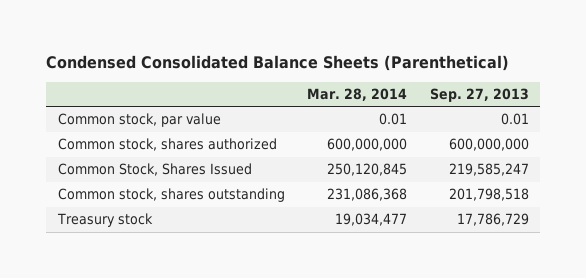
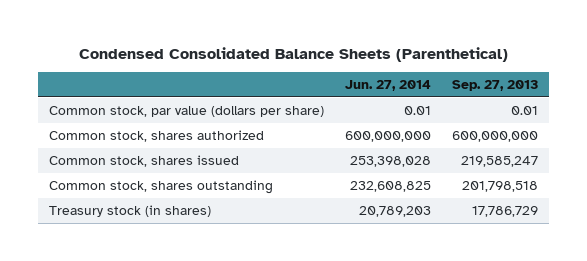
- | Mar. 28, 2014 | Sep. 27, 2013
+ | Jun. 27, 2014 | Sep. 27, 2013
- Common stock, par value | 0.01 | 0.01
+ Common stock, par value (dollars per share) | 0.01 | 0.01
- Common Stock, Shares Issued | 250,120,845 | 219,585,247
+ Common stock, shares issued | 253,398,028 | 219,585,247
- Treasury stock | 19,034,477 | 17,786,729
+ Treasury stock (in shares) | 20,789,203 | 17,786,729

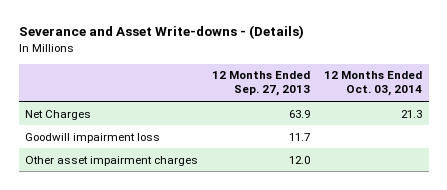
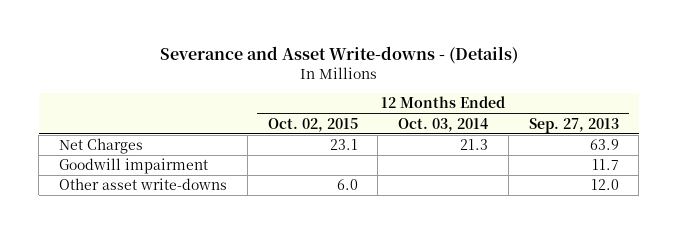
- | 12 Months Ended Sep. 27, 2013 | 12 Months Ended Oct. 03, 2014
+ | 12 Months Ended Oct. 02, 2015 | 12 Months Ended Oct. 03, 2014 | 12 Months Ended Sep. 27, 2013
- Goodwill impairment loss | 11.7 |
- Other asset impairment charges | 12.0 |
+ Goodwill impairment | | | 11.7
+ Other asset write-downs | 6.0 | | 12.0

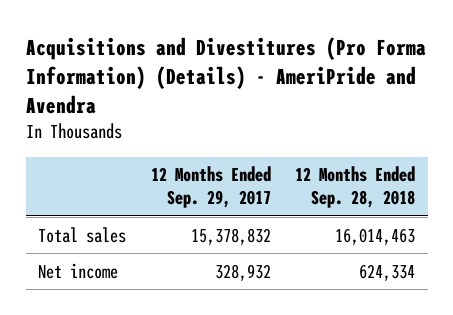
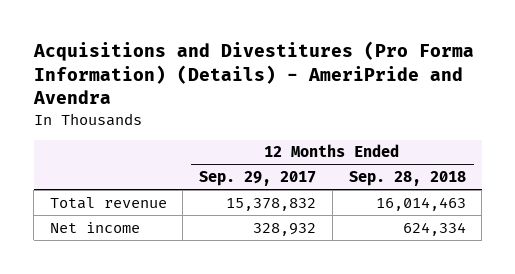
- Total sales | 15,378,832 | 16,014,463
+ Total revenue | 15,378,832 | 16,014,463

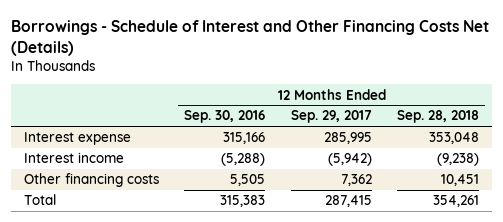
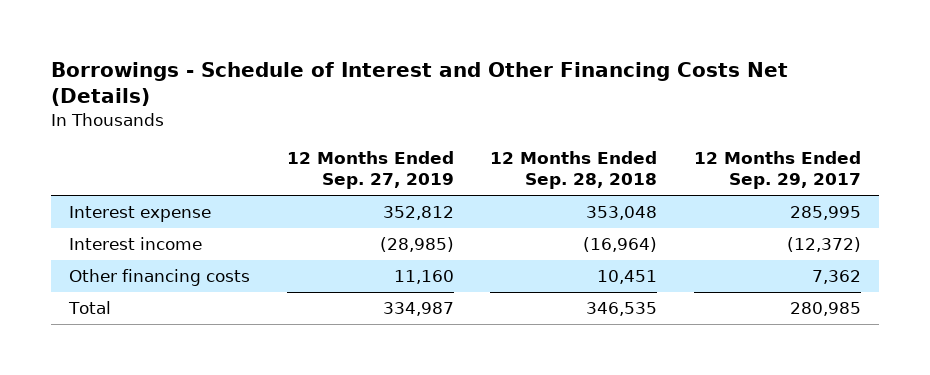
- | 12 Months Ended Sep. 30, 2016 | 12 Months Ended Sep. 29, 2017 | 12 Months Ended Sep. 28, 2018
+ | 12 Months Ended Sep. 27, 2019 | 12 Months Ended Sep. 28, 2018 | 12 Months Ended Sep. 29, 2017
- Interest income | (5,288) | (5,942) | (9,238)
+ Interest income | (28,985) | (16,964) | (12,372)
- Total | 315,383 | 287,415 | 354,261
+ Total | 334,987 | 346,535 | 280,985

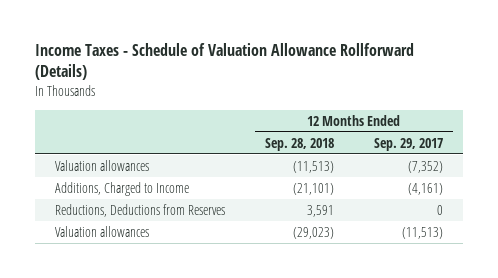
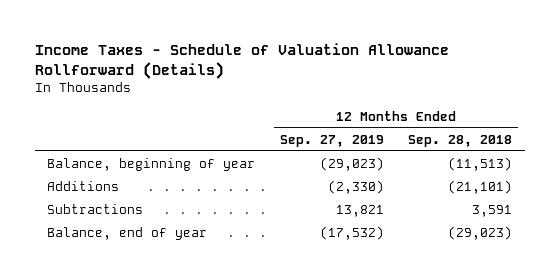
- | 12 Months Ended Sep. 28, 2018 | 12 Months Ended Sep. 29, 2017
+ | 12 Months Ended Sep. 27, 2019 | 12 Months Ended Sep. 28, 2018
- Valuation allowances | (11,513) | (7,352)
- Additions, Charged to Income | (21,101) | (4,161)
- Reductions, Deductions from Reserves | 3,591 | 0
- Valuation allowances | (29,023) | (11,513)
+ Balance, beginning of year | (29,023) | (11,513)
+ Additions | (2,330) | (21,101)
+ Subtractions | 13,821 | 3,591
+ Balance, end of year | (17,532) | (29,023)

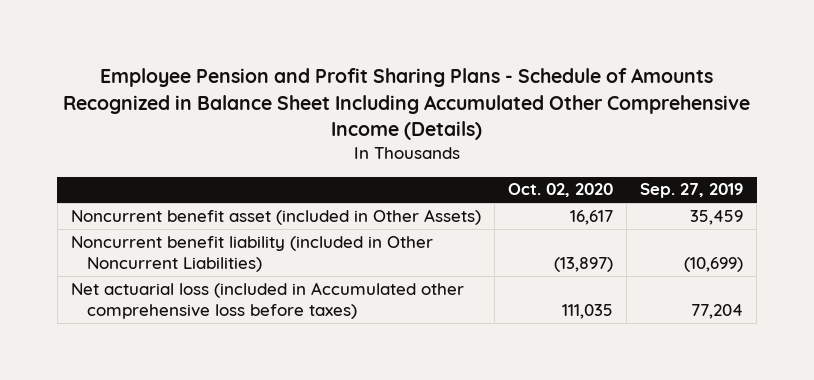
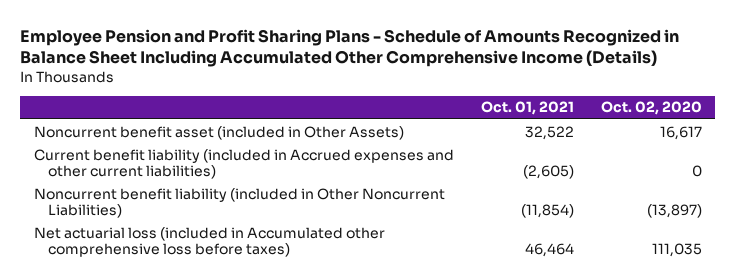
- | Oct. 02, 2020 | Sep. 27, 2019
+ | Oct. 01, 2021 | Oct. 02, 2020
+ Current benefit liability (included in Accrued expenses and other current liabilities) | (2,605) | 0

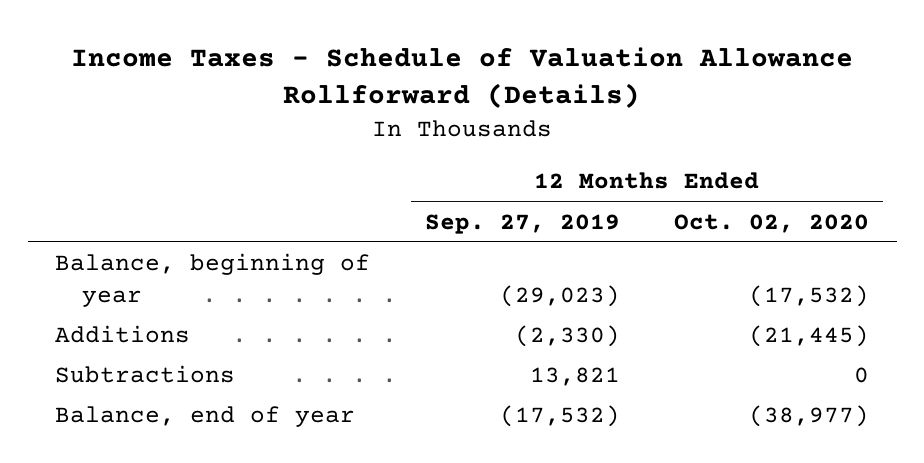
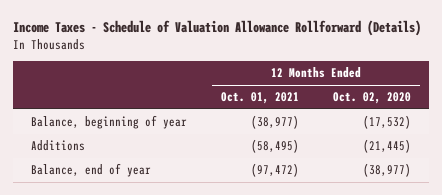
- | 12 Months Ended Sep. 27, 2019 | 12 Months Ended Oct. 02, 2020
+ | 12 Months Ended Oct. 01, 2021 | 12 Months Ended Oct. 02, 2020
- Subtractions | 13,821 | 0

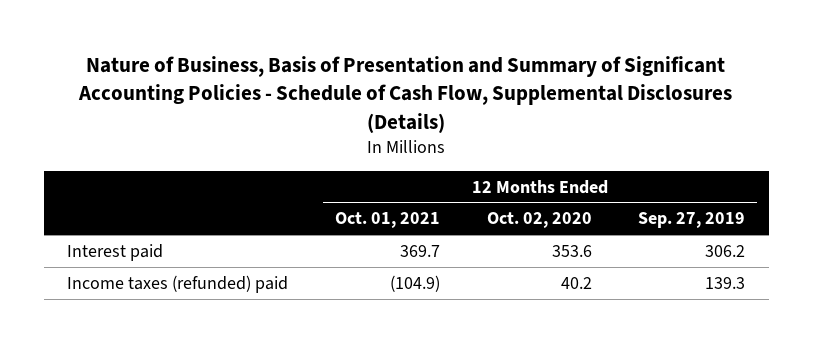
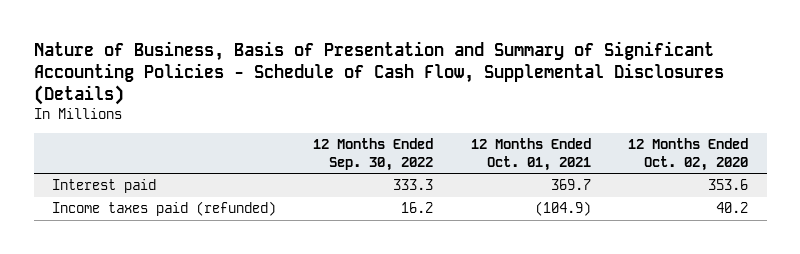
- | 12 Months Ended Oct. 01, 2021 | 12 Months Ended Oct. 02, 2020 | 12 Months Ended Sep. 27, 2019
+ | 12 Months Ended Sep. 30, 2022 | 12 Months Ended Oct. 01, 2021 | 12 Months Ended Oct. 02, 2020
- Income taxes (refunded) paid | (104.9) | 40.2 | 139.3
+ Income taxes paid (refunded) | 16.2 | (104.9) | 40.2

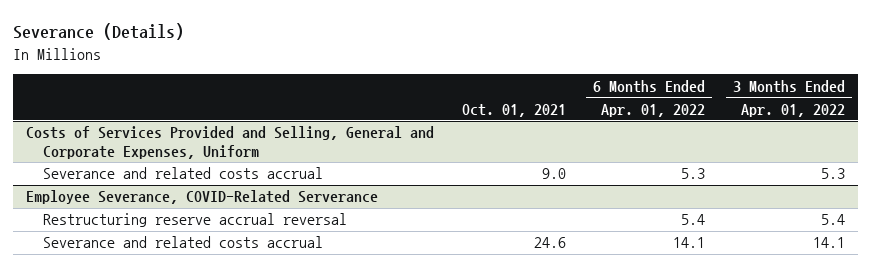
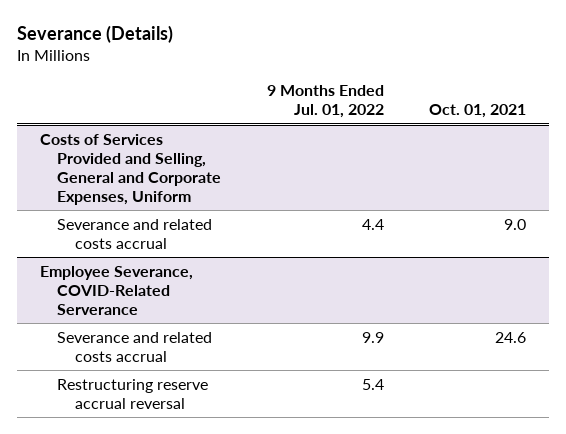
- | Oct. 01, 2021 | 6 Months Ended Apr. 01, 2022 | 3 Months Ended Apr. 01, 2022
+ | 9 Months Ended Jul. 01, 2022 | Oct. 01, 2021
@ Employee Severance, COVID-Related Serverance
moved down: Restructuring reserve accrual reversal | 5.4 |

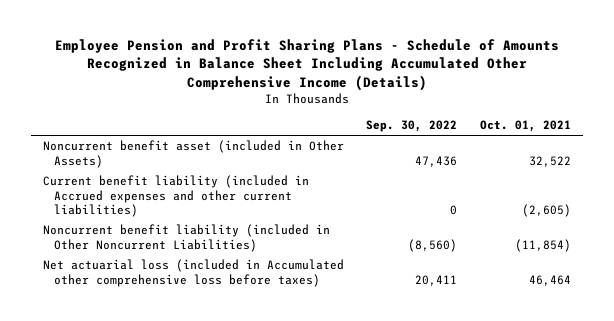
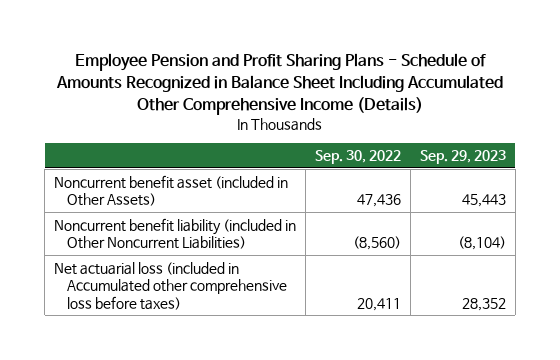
- | Sep. 30, 2022 | Oct. 01, 2021
+ | Sep. 30, 2022 | Sep. 29, 2023
- Current benefit liability (included in Accrued expenses and other current liabilities) | 0 | (2,605)

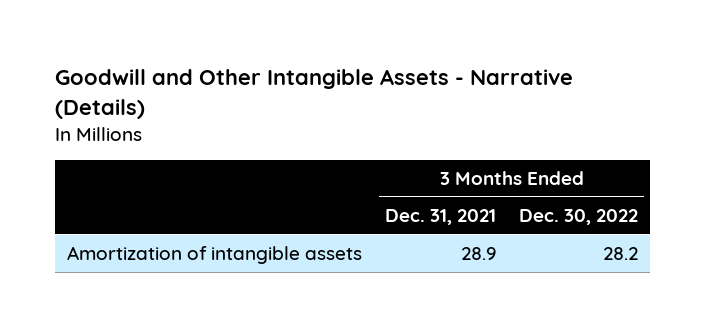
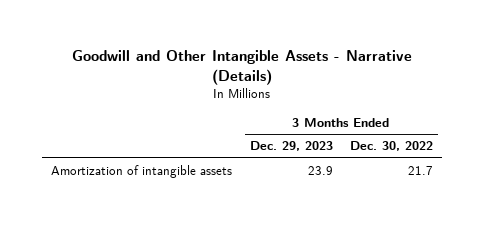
- | 3 Months Ended Dec. 31, 2021 | 3 Months Ended Dec. 30, 2022
+ | 3 Months Ended Dec. 29, 2023 | 3 Months Ended Dec. 30, 2022
- Amortization of intangible assets | 28.9 | 28.2
+ Amortization of intangible assets | 23.9 | 21.7

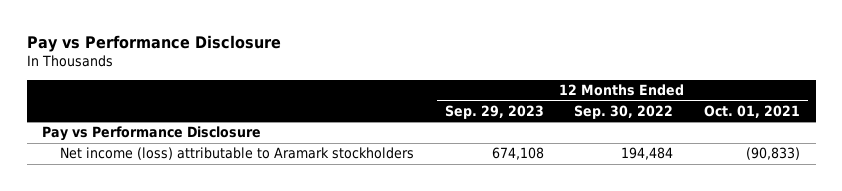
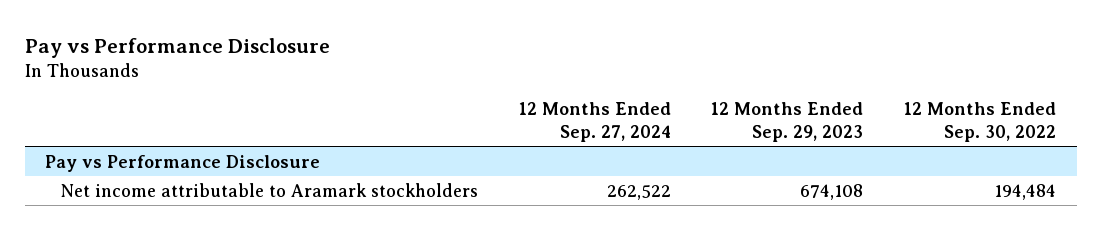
- | 12 Months Ended Sep. 29, 2023 | 12 Months Ended Sep. 30, 2022 | 12 Months Ended Oct. 01, 2021
+ | 12 Months Ended Sep. 27, 2024 | 12 Months Ended Sep. 29, 2023 | 12 Months Ended Sep. 30, 2022
- Net income (loss) attributable to Aramark stockholders | 674,108 | 194,484 | (90,833)
+ Net income attributable to Aramark stockholders | 262,522 | 674,108 | 194,484

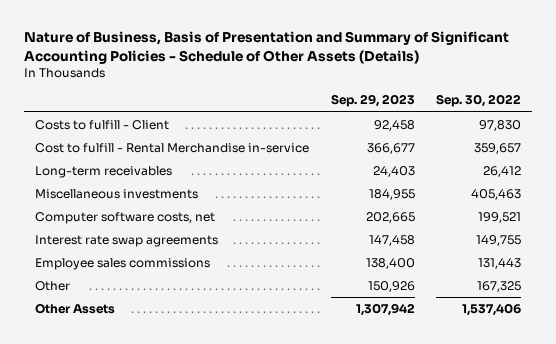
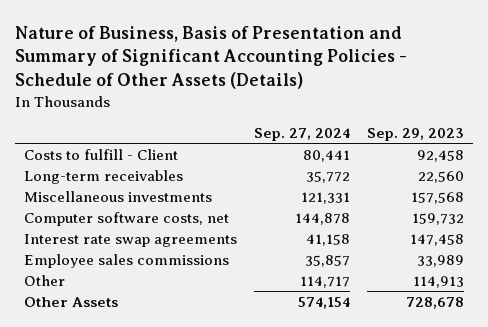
- | Sep. 29, 2023 | Sep. 30, 2022
+ | Sep. 27, 2024 | Sep. 29, 2023
- Cost to fulfill - Rental Merchandise in-service | 366,677 | 359,657
- Long-term receivables | 24,403 | 26,412
- Miscellaneous investments | 184,955 | 405,463
- Computer software costs, net | 202,665 | 199,521
+ Long-term receivables | 35,772 | 22,560
+ Miscellaneous investments | 121,331 | 157,568
+ Computer software costs, net | 144,878 | 159,732
- Employee sales commissions | 138,400 | 131,443
- Other | 150,926 | 167,325
- Other Assets | 1,307,942 | 1,537,406
+ Employee sales commissions | 35,857 | 33,989
+ Other | 114,717 | 114,913
+ Other Assets | 574,154 | 728,678

